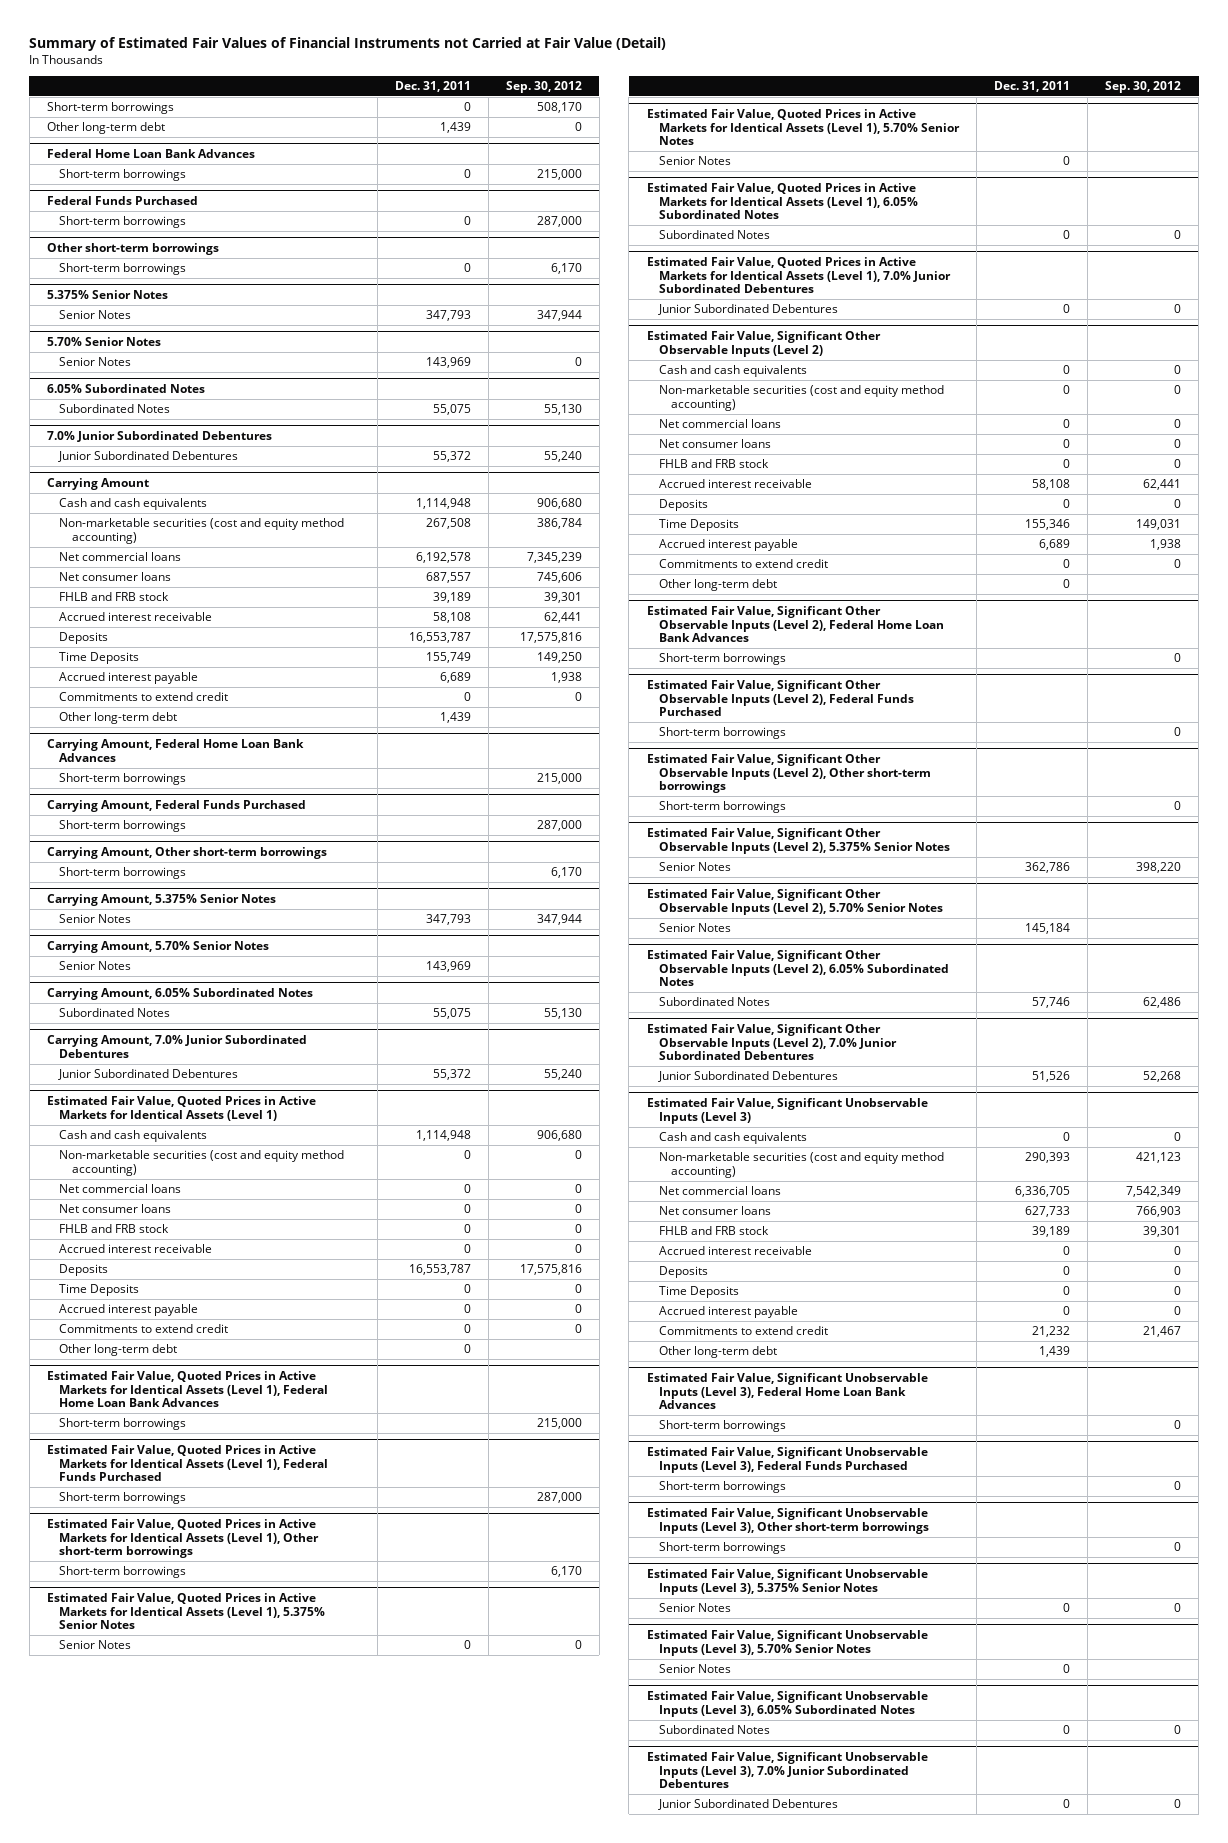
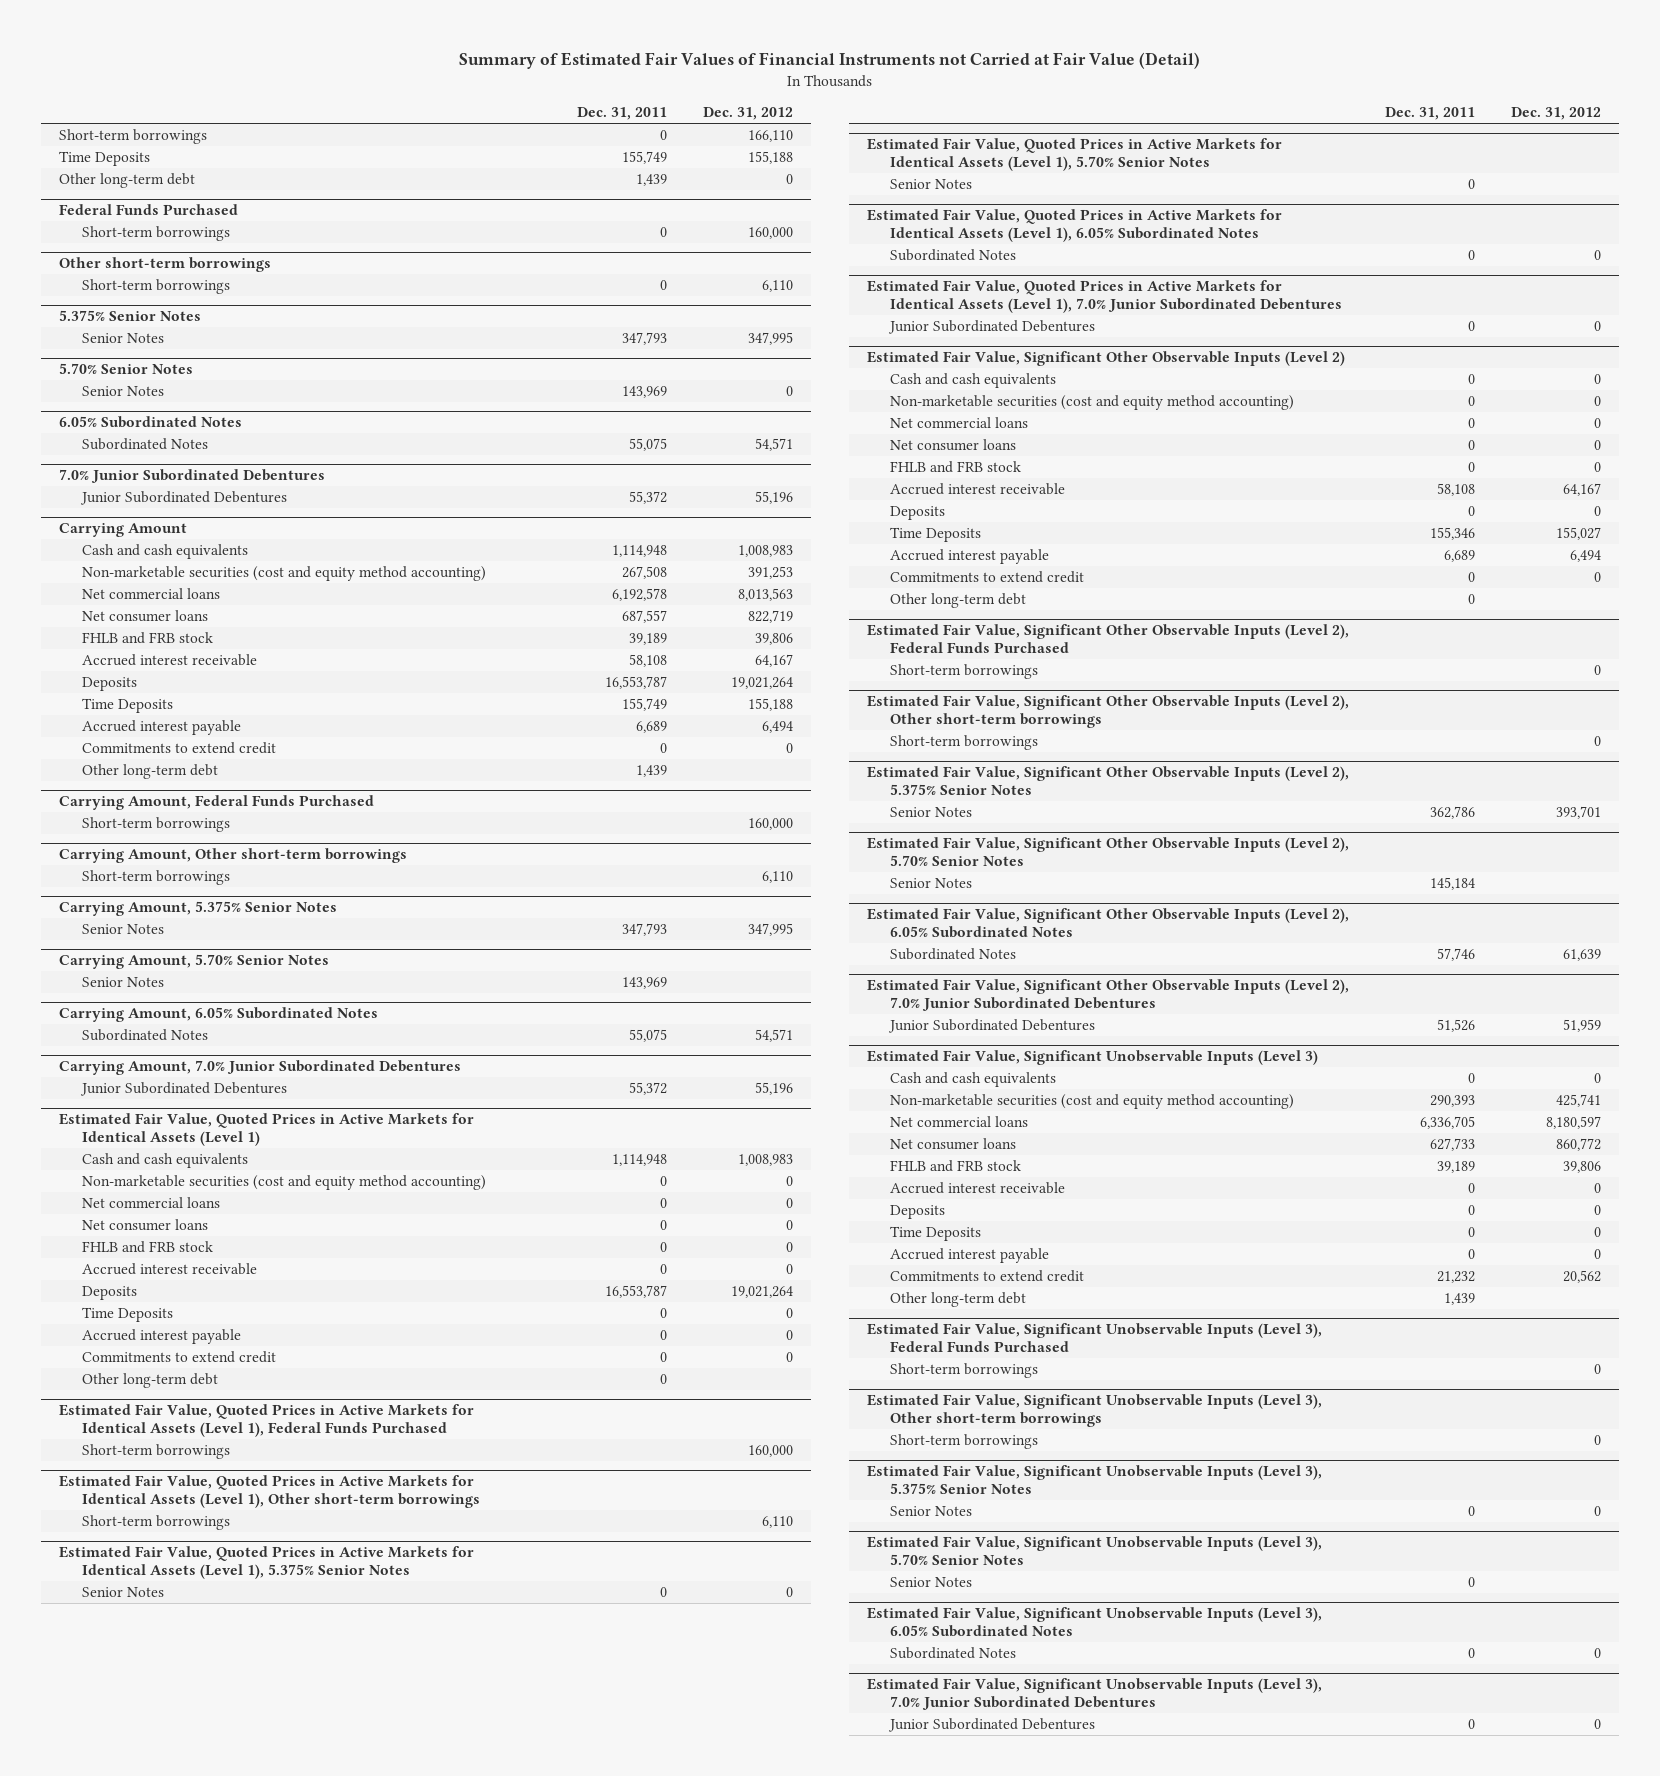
- | Dec. 31, 2011 | Sep. 30, 2012
+ | Dec. 31, 2011 | Dec. 31, 2012
+ Time Deposits | 155,749 | 155,188
- Federal Home Loan Bank Advances
- Short-term borrowings | 0 | 215,000
- Carrying Amount, Federal Home Loan Bank Advances
- Short-term borrowings | | 215,000
- Estimated Fair Value, Quoted Prices in Active Markets for Identical Assets (Level 1), Federal Home Loan Bank Advances
- Short-term borrowings | | 215,000
- Estimated Fair Value, Significant Other Observable Inputs (Level 2), Federal Home Loan Bank Advances
- Short-term borrowings | | 0
- Estimated Fair Value, Significant Unobservable Inputs (Level 3), Federal Home Loan Bank Advances
- Short-term borrowings | | 0

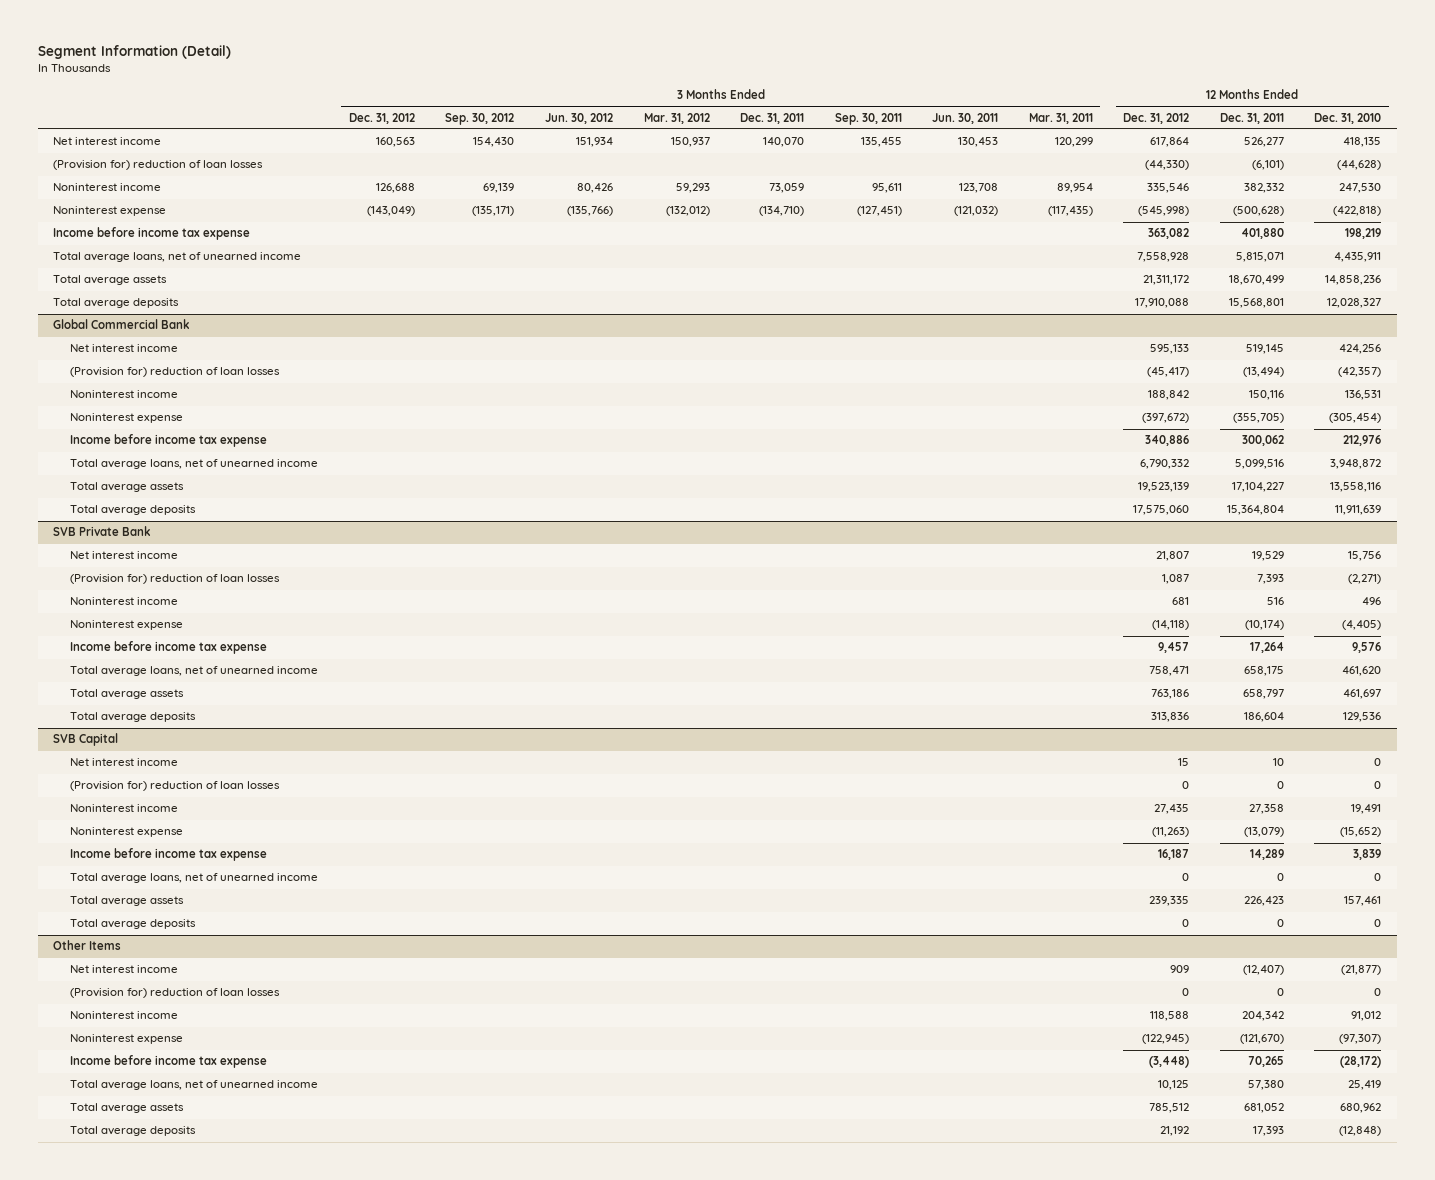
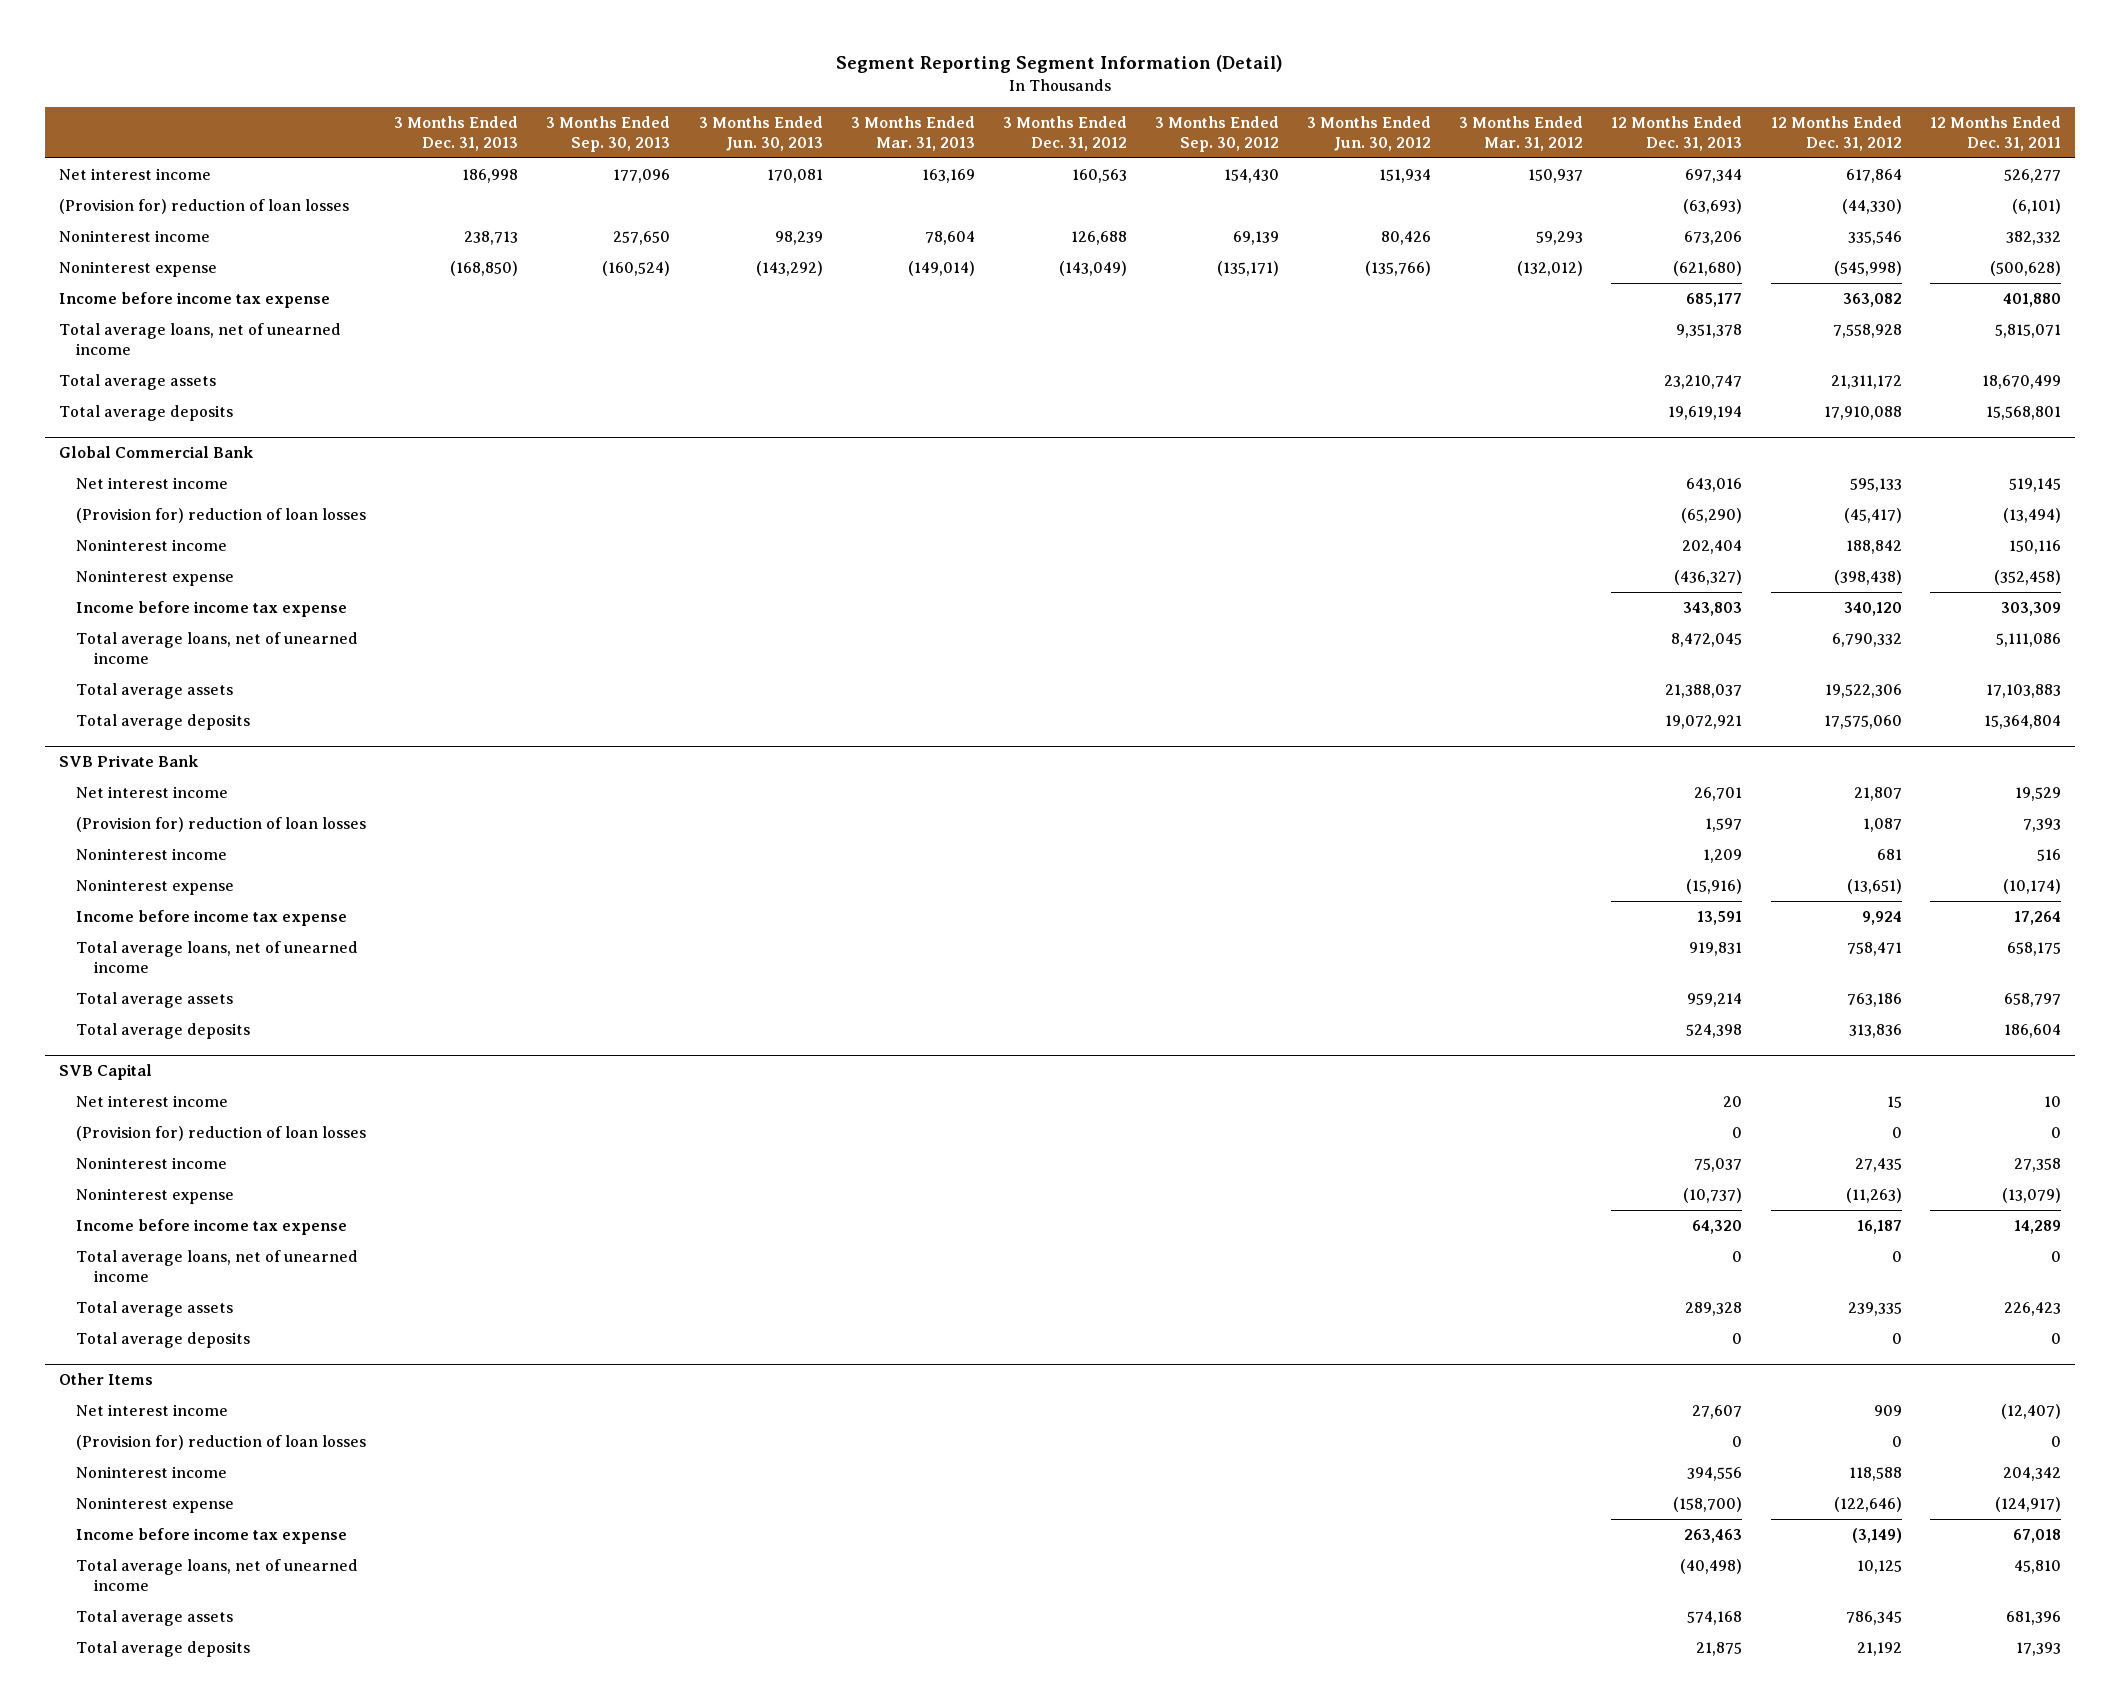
- Segment Information (Detail)
+ Segment Reporting Segment Information (Detail)
- | 3 Months Ended Dec. 31, 2012 | 3 Months Ended Sep. 30, 2012 | 3 Months Ended Jun. 30, 2012 | 3 Months Ended Mar. 31, 2012 | 3 Months Ended Dec. 31, 2011 | 3 Months Ended Sep. 30, 2011 | 3 Months Ended Jun. 30, 2011 | 3 Months Ended Mar. 31, 2011 | 12 Months Ended Dec. 31, 2012 | 12 Months Ended Dec. 31, 2011 | 12 Months Ended Dec. 31, 2010
+ | 3 Months Ended Dec. 31, 2013 | 3 Months Ended Sep. 30, 2013 | 3 Months Ended Jun. 30, 2013 | 3 Months Ended Mar. 31, 2013 | 3 Months Ended Dec. 31, 2012 | 3 Months Ended Sep. 30, 2012 | 3 Months Ended Jun. 30, 2012 | 3 Months Ended Mar. 31, 2012 | 12 Months Ended Dec. 31, 2013 | 12 Months Ended Dec. 31, 2012 | 12 Months Ended Dec. 31, 2011
@ Global Commercial Bank
- Noninterest expense | | | | | | | | | (397,672) | (355,705) | (305,454)
- Income before income tax expense | | | | | | | | | 340,886 | 300,062 | 212,976
- Total average loans, net of unearned income | | | | | | | | | 6,790,332 | 5,099,516 | 3,948,872
- Total average assets | | | | | | | | | 19,523,139 | 17,104,227 | 13,558,116
+ Noninterest expense | | | | | | | | | (436,327) | (398,438) | (352,458)
+ Income before income tax expense | | | | | | | | | 343,803 | 340,120 | 303,309
+ Total average loans, net of unearned income | | | | | | | | | 8,472,045 | 6,790,332 | 5,111,086
+ Total average assets | | | | | | | | | 21,388,037 | 19,522,306 | 17,103,883
@ SVB Private Bank
- Noninterest expense | | | | | | | | | (14,118) | (10,174) | (4,405)
- Income before income tax expense | | | | | | | | | 9,457 | 17,264 | 9,576
+ Noninterest expense | | | | | | | | | (15,916) | (13,651) | (10,174)
+ Income before income tax expense | | | | | | | | | 13,591 | 9,924 | 17,264
@ Other Items
- Noninterest expense | | | | | | | | | (122,945) | (121,670) | (97,307)
- Income before income tax expense | | | | | | | | | (3,448) | 70,265 | (28,172)
- Total average loans, net of unearned income | | | | | | | | | 10,125 | 57,380 | 25,419
- Total average assets | | | | | | | | | 785,512 | 681,052 | 680,962
+ Noninterest expense | | | | | | | | | (158,700) | (122,646) | (124,917)
+ Income before income tax expense | | | | | | | | | 263,463 | (3,149) | 67,018
+ Total average loans, net of unearned income | | | | | | | | | (40,498) | 10,125 | 45,810
+ Total average assets | | | | | | | | | 574,168 | 786,345 | 681,396

